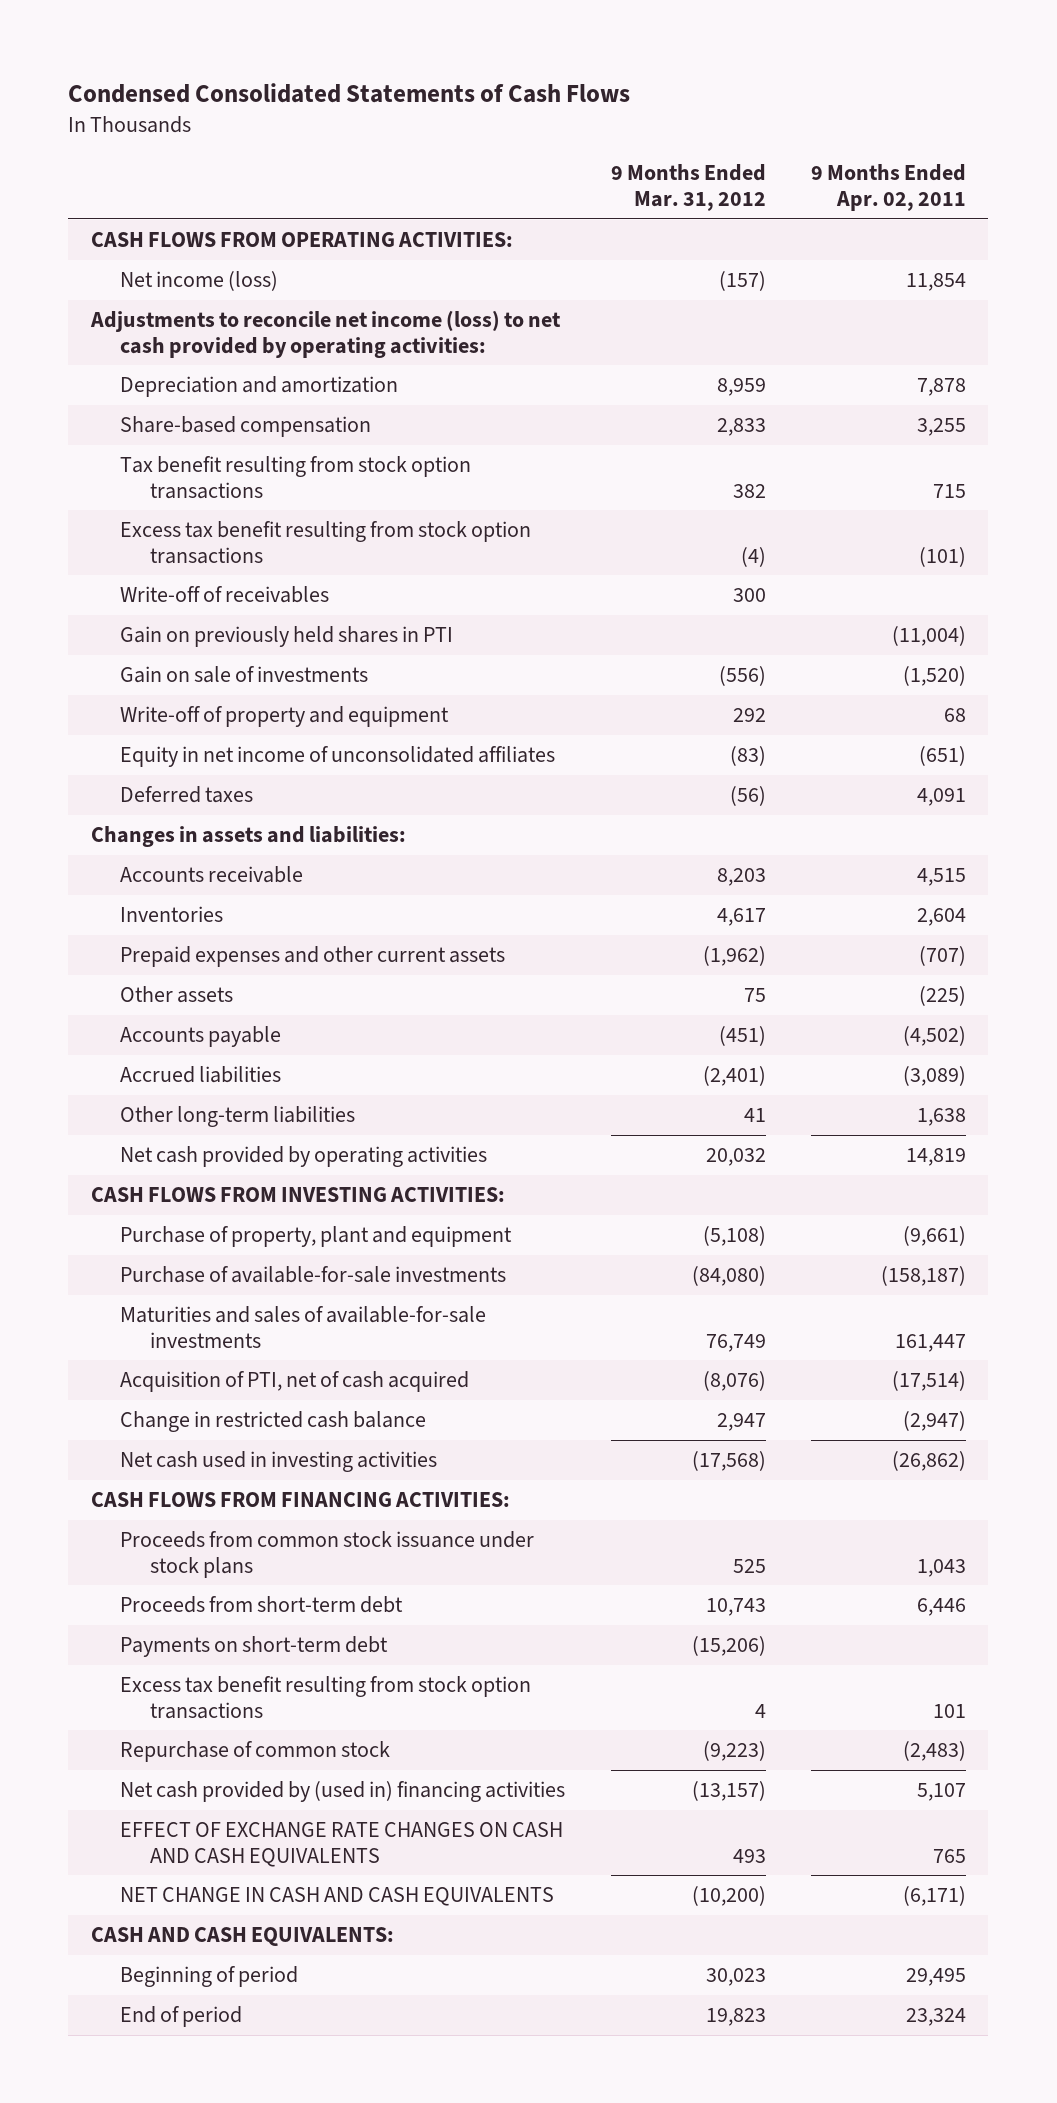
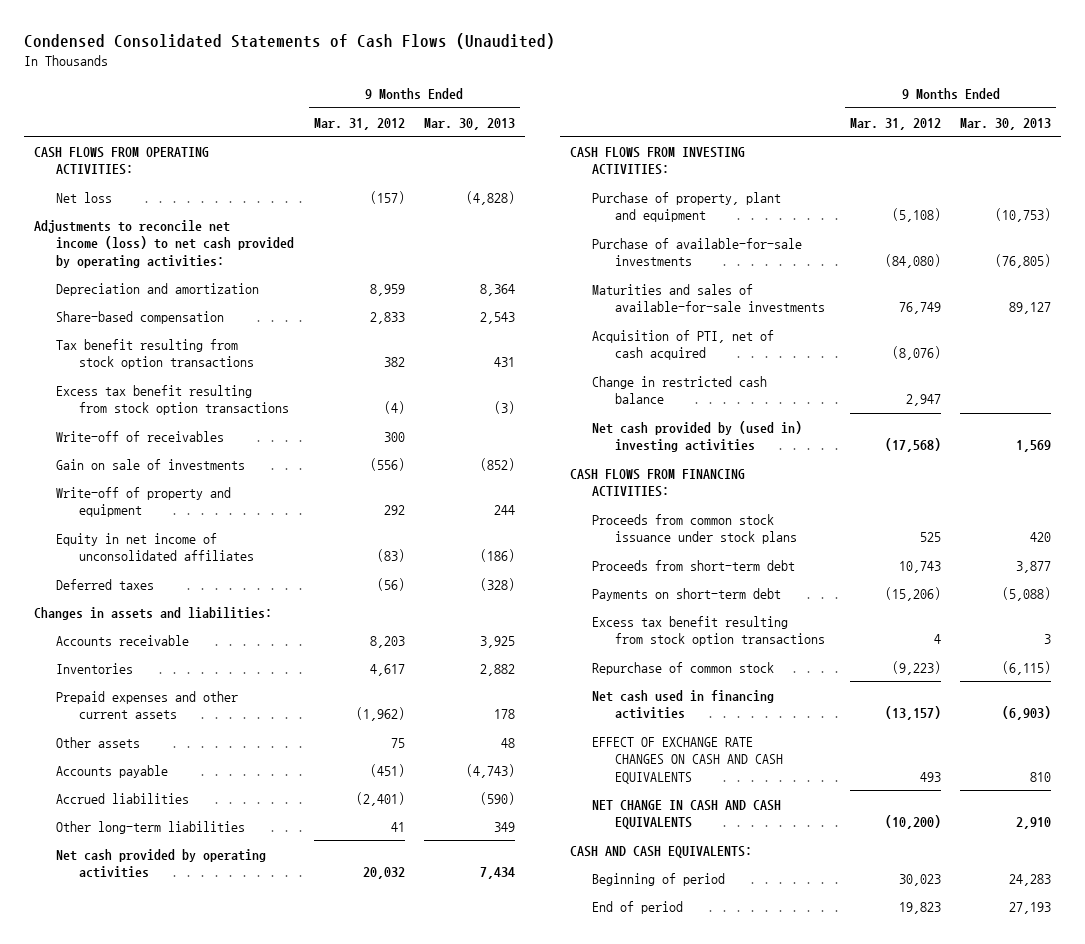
- Condensed Consolidated Statements of Cash Flows
+ Condensed Consolidated Statements of Cash Flows (Unaudited)
- | 9 Months Ended Mar. 31, 2012 | 9 Months Ended Apr. 02, 2011
+ | 9 Months Ended Mar. 31, 2012 | 9 Months Ended Mar. 30, 2013
- Net income (loss) | (157) | 11,854
+ Net loss | (157) | (4,828)
- Gain on previously held shares in PTI | | (11,004)
- Net cash used in investing activities | (17,568) | (26,862)
+ Net cash provided by (used in) investing activities | (17,568) | 1,569
- Net cash provided by (used in) financing activities | (13,157) | 5,107
+ Net cash used in financing activities | (13,157) | (6,903)

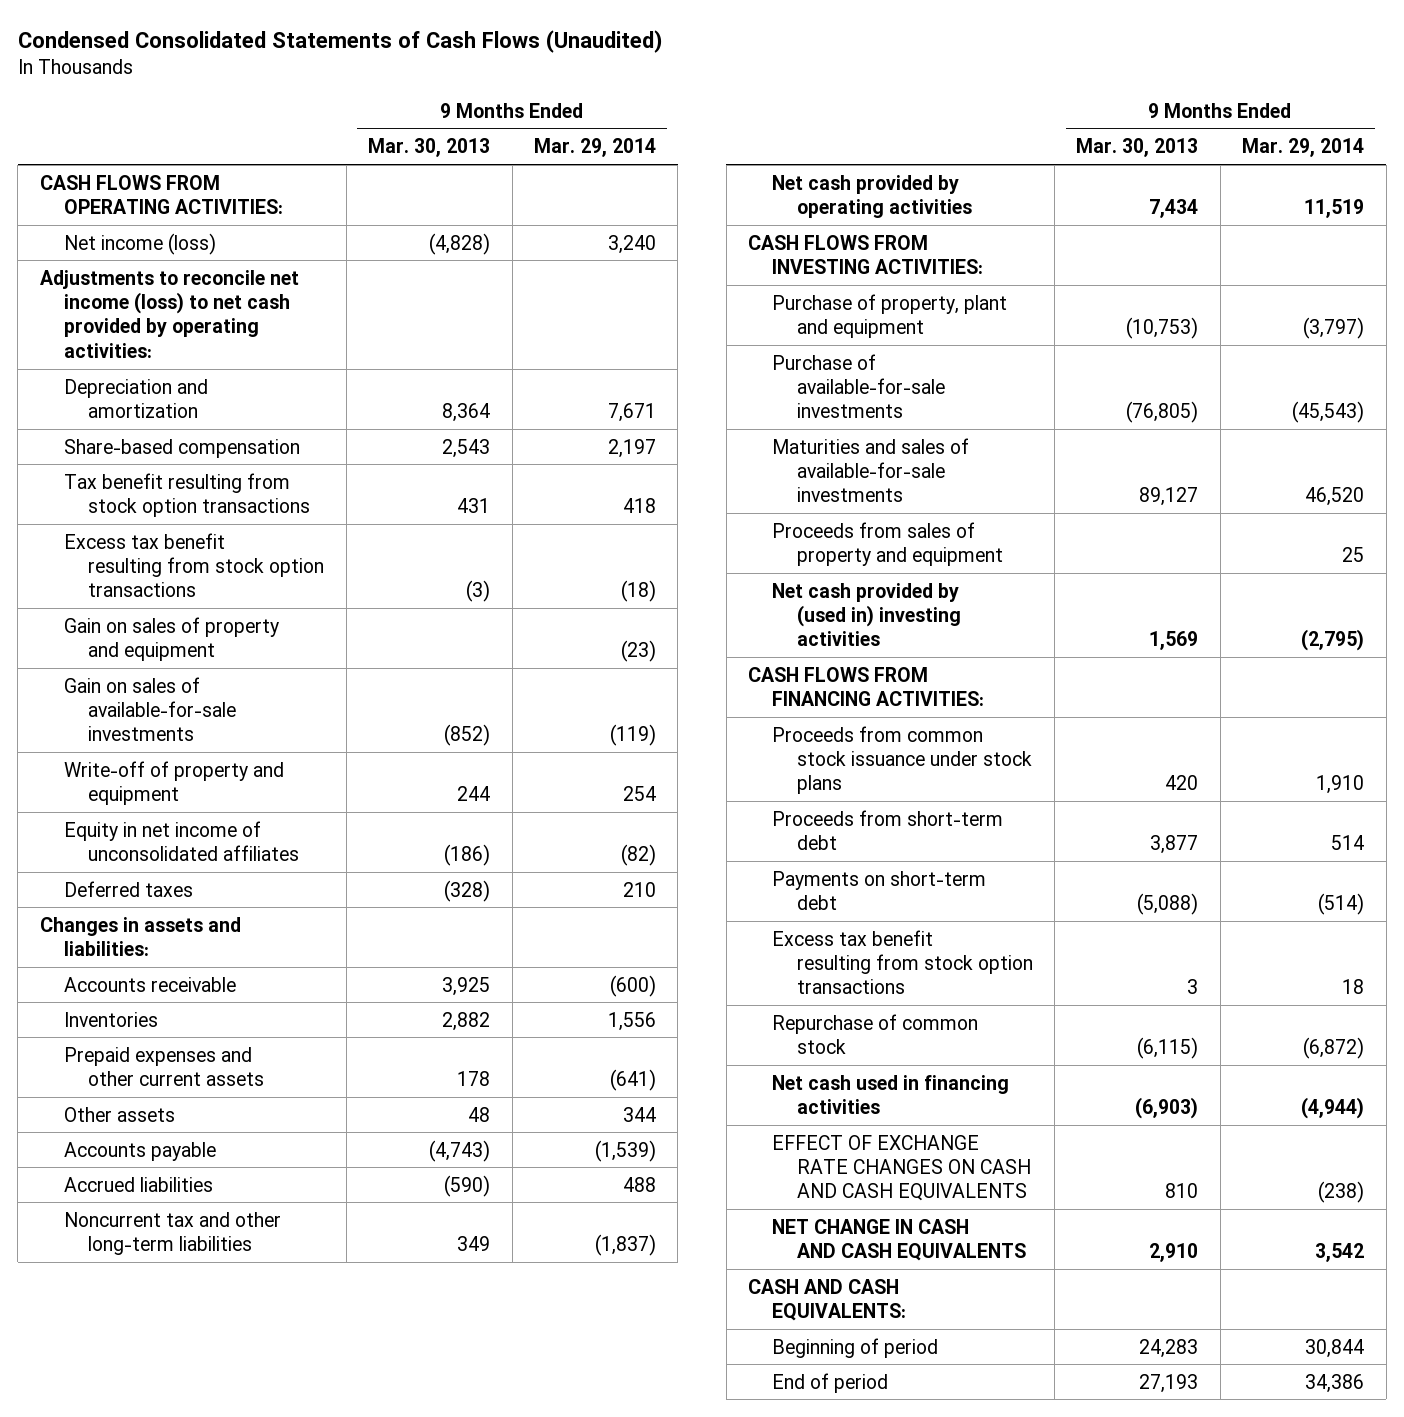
- | 9 Months Ended Mar. 31, 2012 | 9 Months Ended Mar. 30, 2013
+ | 9 Months Ended Mar. 30, 2013 | 9 Months Ended Mar. 29, 2014
- Net loss | (157) | (4,828)
+ Net income (loss) | (4,828) | 3,240
- Write-off of receivables | 300 |
- Gain on sale of investments | (556) | (852)
+ Gain on sales of property and equipment | | (23)
+ Gain on sales of available-for-sale investments | (852) | (119)
- Other long-term liabilities | 41 | 349
+ Noncurrent tax and other long-term liabilities | 349 | (1,837)
- Acquisition of PTI, net of cash acquired | (8,076) |
- Change in restricted cash balance | 2,947 |
+ Proceeds from sales of property and equipment | | 25

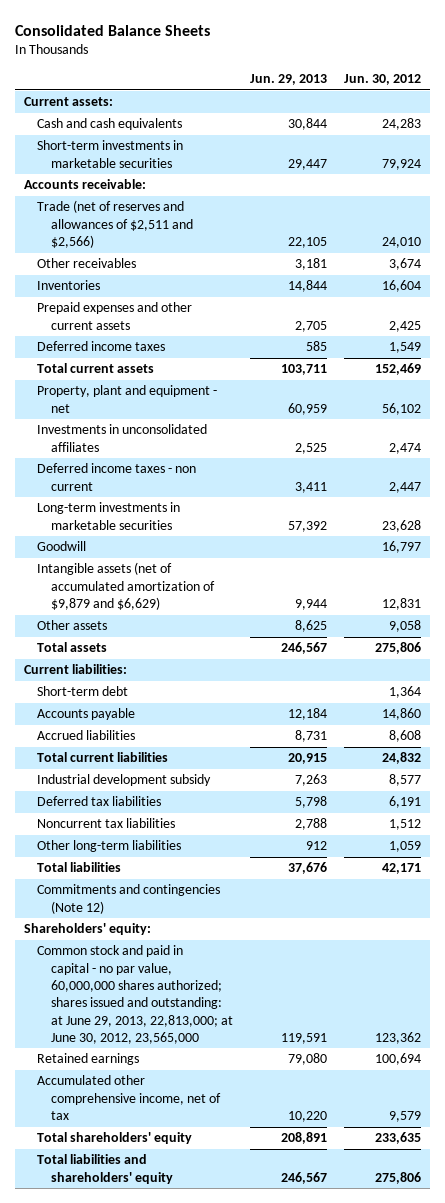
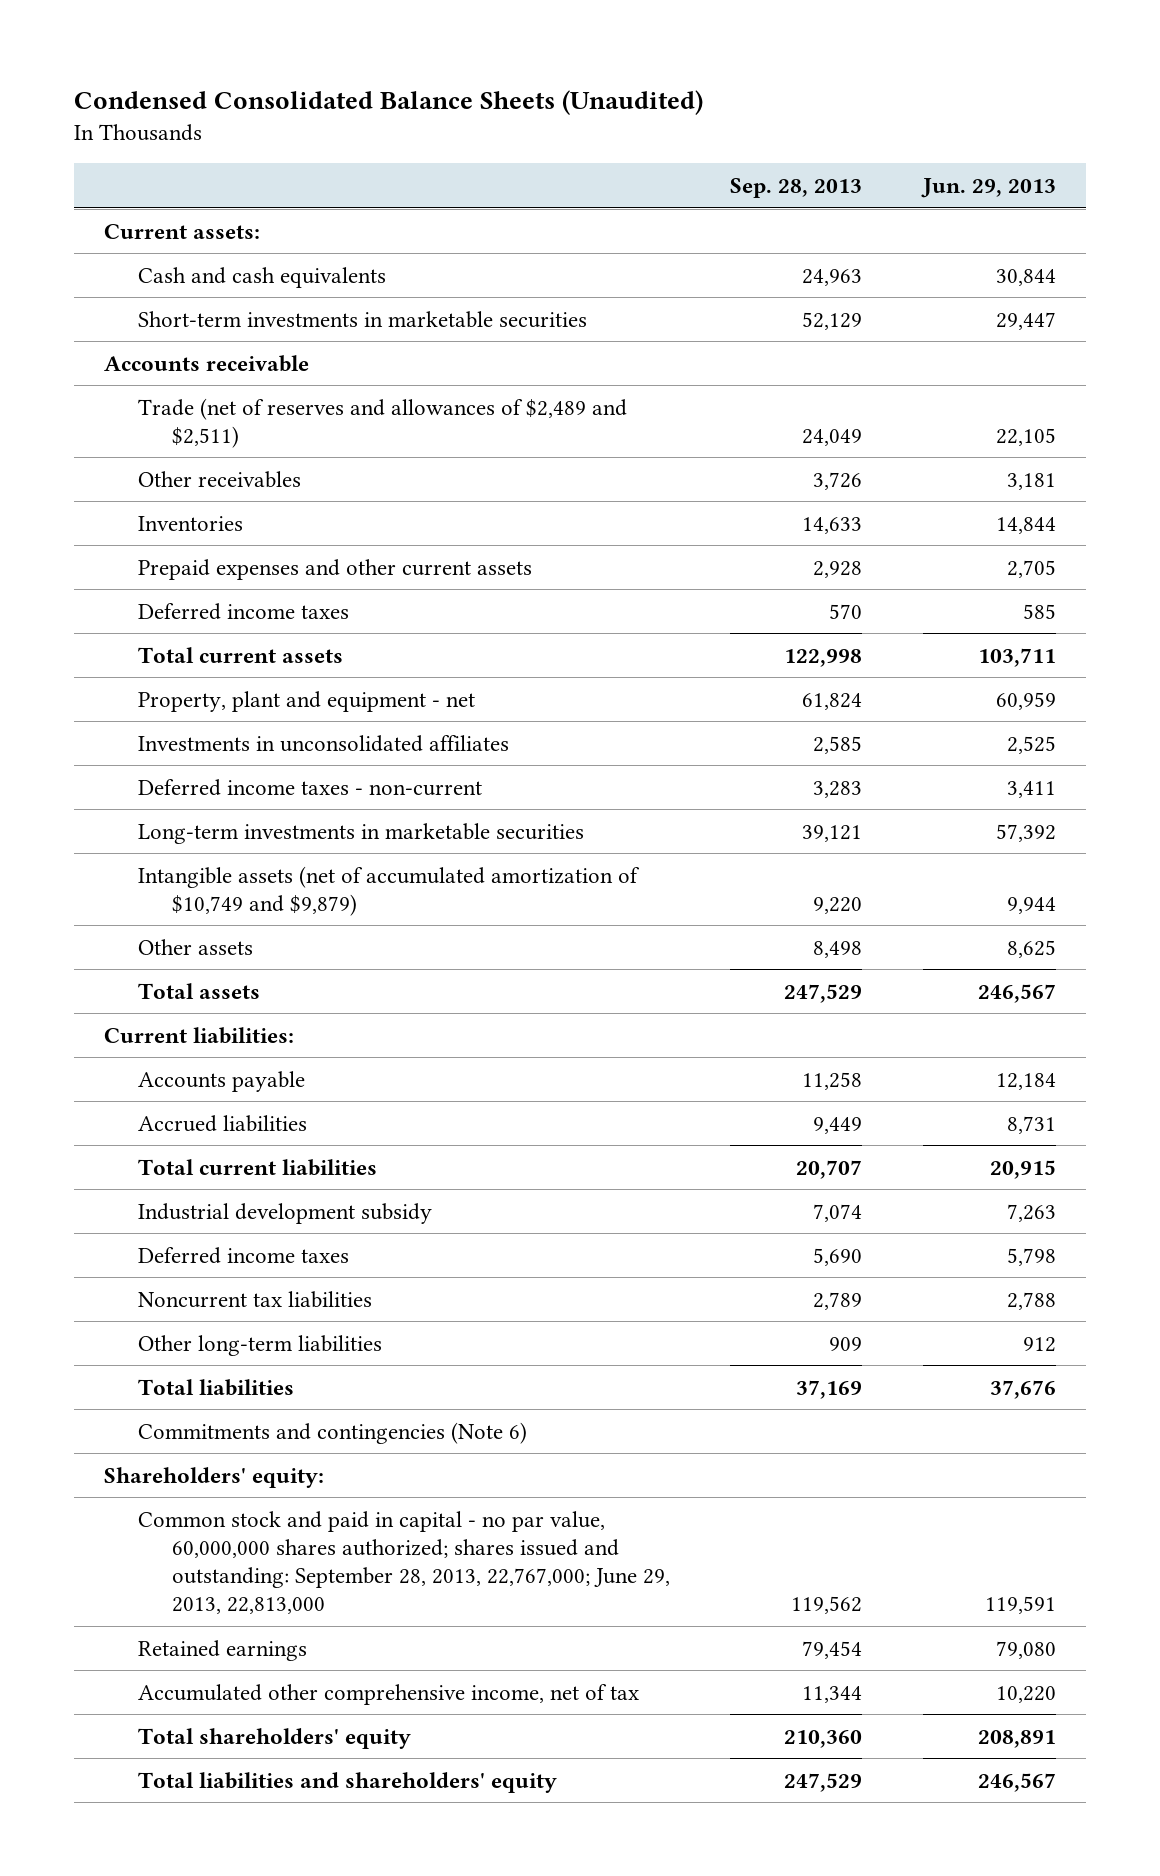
- Consolidated Balance Sheets
+ Condensed Consolidated Balance Sheets (Unaudited)
- | Jun. 29, 2013 | Jun. 30, 2012
+ | Sep. 28, 2013 | Jun. 29, 2013
- Accounts receivable:
- Trade (net of reserves and allowances of $2,511 and $2,566) | 22,105 | 24,010
+ Accounts receivable
+ Trade (net of reserves and allowances of $2,489 and $2,511) | 24,049 | 22,105
- Deferred income taxes - non current | 3,411 | 2,447
+ Deferred income taxes - non-current | 3,283 | 3,411
- Goodwill | | 16,797
- Intangible assets (net of accumulated amortization of $9,879 and $6,629) | 9,944 | 12,831
+ Intangible assets (net of accumulated amortization of $10,749 and $9,879) | 9,220 | 9,944
- Short-term debt | | 1,364
- Deferred tax liabilities | 5,798 | 6,191
+ Deferred income taxes | 5,690 | 5,798
- Commitments and contingencies (Note 12)
+ Commitments and contingencies (Note 6)
- Common stock and paid in capital - no par value, 60,000,000 shares authorized; shares issued and outstanding: at June 29, 2013, 22,813,000; at June 30, 2012, 23,565,000 | 119,591 | 123,362
+ Common stock and paid in capital - no par value, 60,000,000 shares authorized; shares issued and outstanding: September 28, 2013, 22,767,000; June 29, 2013, 22,813,000 | 119,562 | 119,591

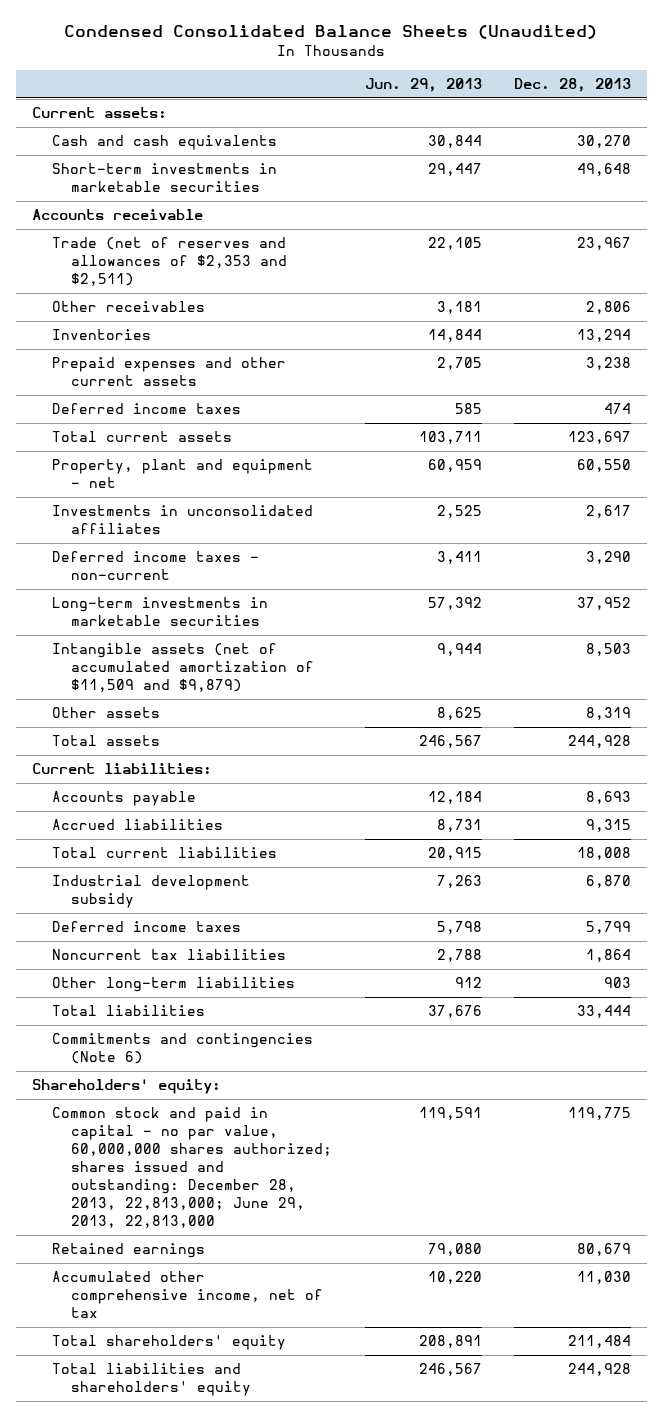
- | Sep. 28, 2013 | Jun. 29, 2013
+ | Jun. 29, 2013 | Dec. 28, 2013
- Trade (net of reserves and allowances of $2,489 and $2,511) | 24,049 | 22,105
+ Trade (net of reserves and allowances of $2,353 and $2,511) | 22,105 | 23,967
- Intangible assets (net of accumulated amortization of $10,749 and $9,879) | 9,220 | 9,944
+ Intangible assets (net of accumulated amortization of $11,509 and $9,879) | 9,944 | 8,503
- Common stock and paid in capital - no par value, 60,000,000 shares authorized; shares issued and outstanding: September 28, 2013, 22,767,000; June 29, 2013, 22,813,000 | 119,562 | 119,591
+ Common stock and paid in capital - no par value, 60,000,000 shares authorized; shares issued and outstanding: December 28, 2013, 22,813,000; June 29, 2013, 22,813,000 | 119,591 | 119,775

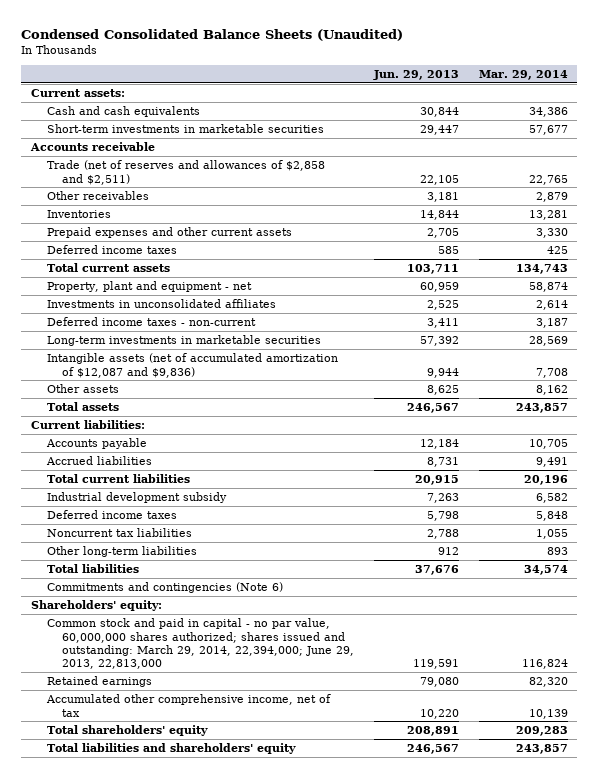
- | Jun. 29, 2013 | Dec. 28, 2013
+ | Jun. 29, 2013 | Mar. 29, 2014
- Trade (net of reserves and allowances of $2,353 and $2,511) | 22,105 | 23,967
+ Trade (net of reserves and allowances of $2,858 and $2,511) | 22,105 | 22,765
- Intangible assets (net of accumulated amortization of $11,509 and $9,879) | 9,944 | 8,503
+ Intangible assets (net of accumulated amortization of $12,087 and $9,836) | 9,944 | 7,708
- Common stock and paid in capital - no par value, 60,000,000 shares authorized; shares issued and outstanding: December 28, 2013, 22,813,000; June 29, 2013, 22,813,000 | 119,591 | 119,775
+ Common stock and paid in capital - no par value, 60,000,000 shares authorized; shares issued and outstanding: March 29, 2014, 22,394,000; June 29, 2013, 22,813,000 | 119,591 | 116,824

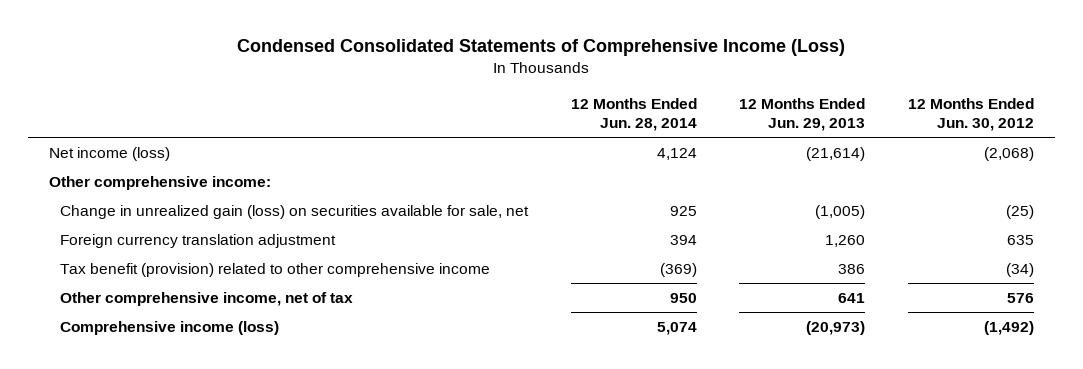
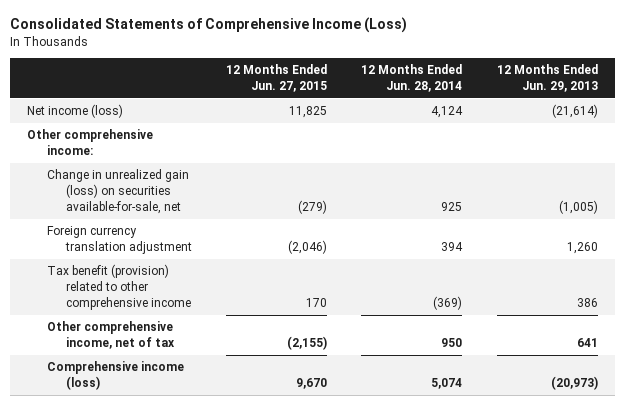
- Condensed Consolidated Statements of Comprehensive Income (Loss)
+ Consolidated Statements of Comprehensive Income (Loss)
- | 12 Months Ended Jun. 28, 2014 | 12 Months Ended Jun. 29, 2013 | 12 Months Ended Jun. 30, 2012
+ | 12 Months Ended Jun. 27, 2015 | 12 Months Ended Jun. 28, 2014 | 12 Months Ended Jun. 29, 2013
- Change in unrealized gain (loss) on securities available for sale, net | 925 | (1,005) | (25)
+ Change in unrealized gain (loss) on securities available-for-sale, net | (279) | 925 | (1,005)

